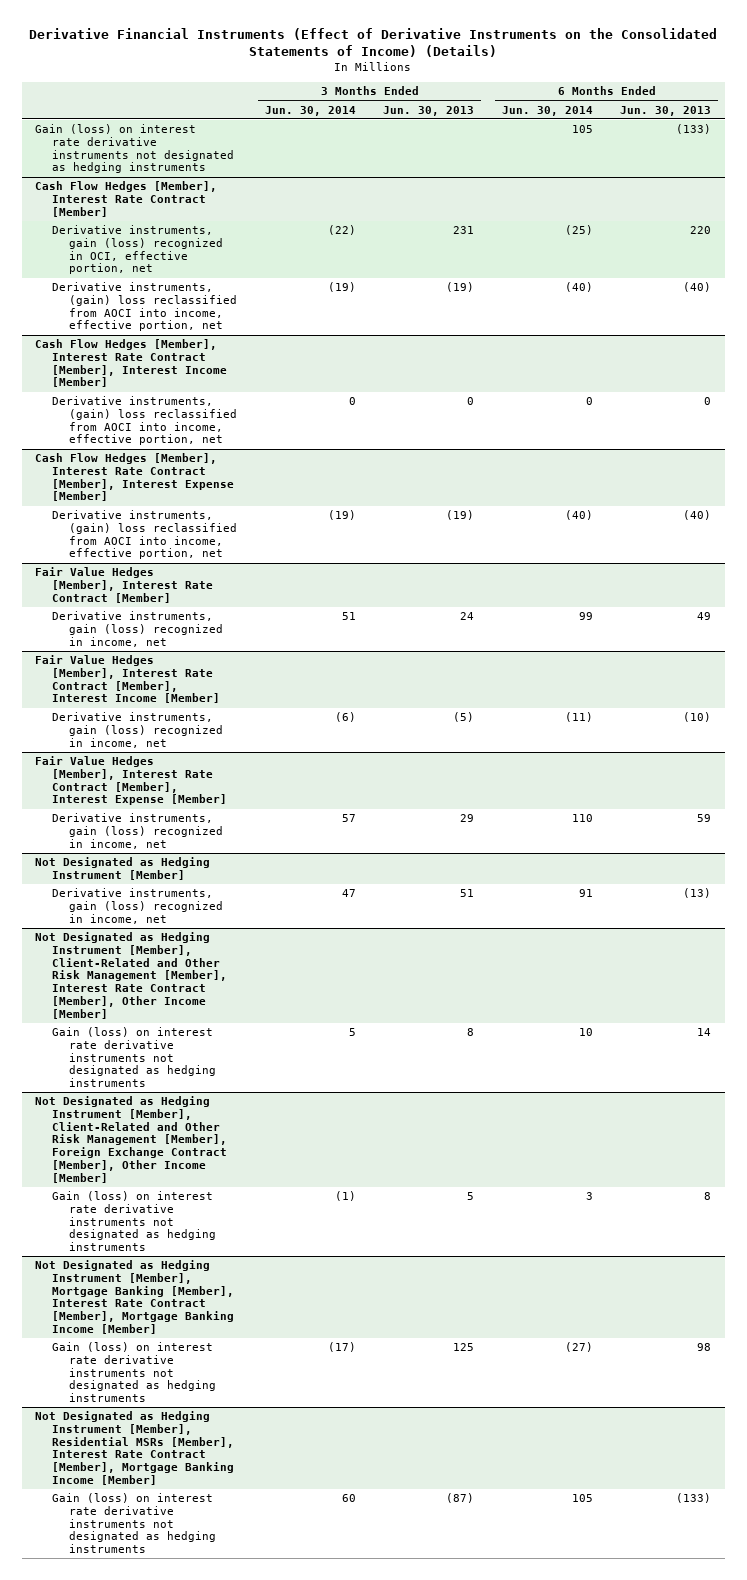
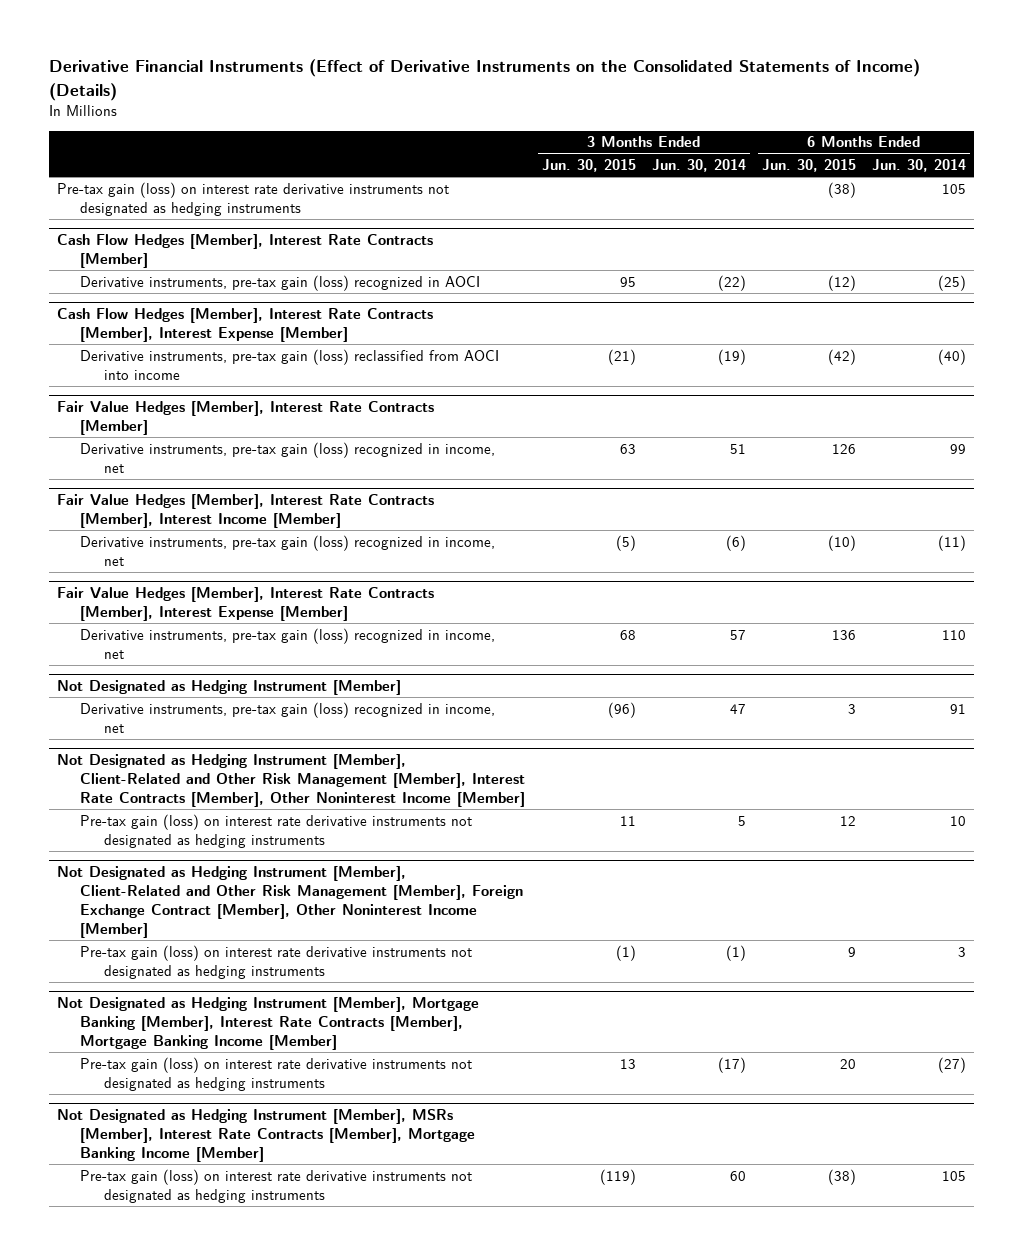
- | 3 Months Ended Jun. 30, 2014 | 3 Months Ended Jun. 30, 2013 | 6 Months Ended Jun. 30, 2014 | 6 Months Ended Jun. 30, 2013
+ | 3 Months Ended Jun. 30, 2015 | 3 Months Ended Jun. 30, 2014 | 6 Months Ended Jun. 30, 2015 | 6 Months Ended Jun. 30, 2014
- Gain (loss) on interest rate derivative instruments not designated as hedging instruments | | | 105 | (133)
- Cash Flow Hedges [Member], Interest Rate Contract [Member]
- Derivative instruments, gain (loss) recognized in OCI, effective portion, net | (22) | 231 | (25) | 220
- Derivative instruments, (gain) loss reclassified from AOCI into income, effective portion, net | (19) | (19) | (40) | (40)
- Cash Flow Hedges [Member], Interest Rate Contract [Member], Interest Income [Member]
- Derivative instruments, (gain) loss reclassified from AOCI into income, effective portion, net | 0 | 0 | 0 | 0
- Cash Flow Hedges [Member], Interest Rate Contract [Member], Interest Expense [Member]
- Derivative instruments, (gain) loss reclassified from AOCI into income, effective portion, net | (19) | (19) | (40) | (40)
- Fair Value Hedges [Member], Interest Rate Contract [Member]
- Derivative instruments, gain (loss) recognized in income, net | 51 | 24 | 99 | 49
- Fair Value Hedges [Member], Interest Rate Contract [Member], Interest Income [Member]
- Derivative instruments, gain (loss) recognized in income, net | (6) | (5) | (11) | (10)
- Fair Value Hedges [Member], Interest Rate Contract [Member], Interest Expense [Member]
- Derivative instruments, gain (loss) recognized in income, net | 57 | 29 | 110 | 59
+ Pre-tax gain (loss) on interest rate derivative instruments not designated as hedging instruments | | | (38) | 105
+ Cash Flow Hedges [Member], Interest Rate Contracts [Member]
+ Derivative instruments, pre-tax gain (loss) recognized in AOCI | 95 | (22) | (12) | (25)
+ Cash Flow Hedges [Member], Interest Rate Contracts [Member], Interest Expense [Member]
+ Derivative instruments, pre-tax gain (loss) reclassified from AOCI into income | (21) | (19) | (42) | (40)
+ Fair Value Hedges [Member], Interest Rate Contracts [Member]
+ Derivative instruments, pre-tax gain (loss) recognized in income, net | 63 | 51 | 126 | 99
+ Fair Value Hedges [Member], Interest Rate Contracts [Member], Interest Income [Member]
+ Derivative instruments, pre-tax gain (loss) recognized in income, net | (5) | (6) | (10) | (11)
+ Fair Value Hedges [Member], Interest Rate Contracts [Member], Interest Expense [Member]
+ Derivative instruments, pre-tax gain (loss) recognized in income, net | 68 | 57 | 136 | 110
@ Not Designated as Hedging Instrument [Member]
- Derivative instruments, gain (loss) recognized in income, net | 47 | 51 | 91 | (13)
- Not Designated as Hedging Instrument [Member], Client-Related and Other Risk Management [Member], Interest Rate Contract [Member], Other Income [Member]
- Gain (loss) on interest rate derivative instruments not designated as hedging instruments | 5 | 8 | 10 | 14
- Not Designated as Hedging Instrument [Member], Client-Related and Other Risk Management [Member], Foreign Exchange Contract [Member], Other Income [Member]
- Gain (loss) on interest rate derivative instruments not designated as hedging instruments | (1) | 5 | 3 | 8
- Not Designated as Hedging Instrument [Member], Mortgage Banking [Member], Interest Rate Contract [Member], Mortgage Banking Income [Member]
- Gain (loss) on interest rate derivative instruments not designated as hedging instruments | (17) | 125 | (27) | 98
- Not Designated as Hedging Instrument [Member], Residential MSRs [Member], Interest Rate Contract [Member], Mortgage Banking Income [Member]
- Gain (loss) on interest rate derivative instruments not designated as hedging instruments | 60 | (87) | 105 | (133)
@ Not Designated as Hedging Instrument [Member]
+ Derivative instruments, pre-tax gain (loss) recognized in income, net | (96) | 47 | 3 | 91
+ Not Designated as Hedging Instrument [Member], Client-Related and Other Risk Management [Member], Interest Rate Contracts [Member], Other Noninterest Income [Member]
+ Pre-tax gain (loss) on interest rate derivative instruments not designated as hedging instruments | 11 | 5 | 12 | 10
+ Not Designated as Hedging Instrument [Member], Client-Related and Other Risk Management [Member], Foreign Exchange Contract [Member], Other Noninterest Income [Member]
+ Pre-tax gain (loss) on interest rate derivative instruments not designated as hedging instruments | (1) | (1) | 9 | 3
+ Not Designated as Hedging Instrument [Member], Mortgage Banking [Member], Interest Rate Contracts [Member], Mortgage Banking Income [Member]
+ Pre-tax gain (loss) on interest rate derivative instruments not designated as hedging instruments | 13 | (17) | 20 | (27)
+ Not Designated as Hedging Instrument [Member], MSRs [Member], Interest Rate Contracts [Member], Mortgage Banking Income [Member]
+ Pre-tax gain (loss) on interest rate derivative instruments not designated as hedging instruments | (119) | 60 | (38) | 105

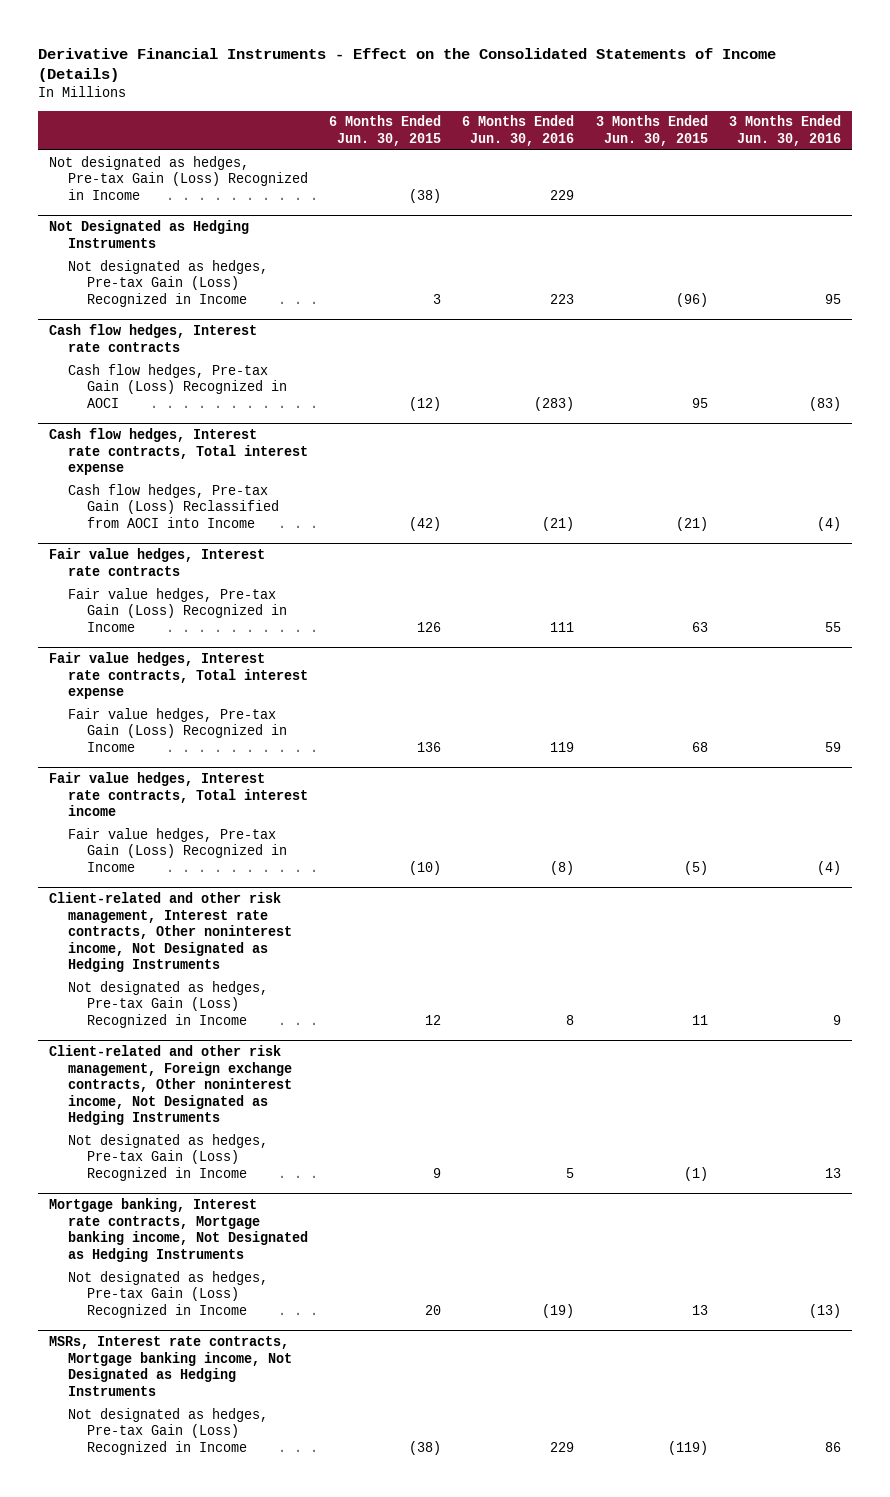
- Derivative Financial Instruments (Effect of Derivative Instruments on the Consolidated Statements of Income) (Details)
+ Derivative Financial Instruments - Effect on the Consolidated Statements of Income (Details)
- | 3 Months Ended Jun. 30, 2015 | 3 Months Ended Jun. 30, 2014 | 6 Months Ended Jun. 30, 2015 | 6 Months Ended Jun. 30, 2014
+ | 6 Months Ended Jun. 30, 2015 | 6 Months Ended Jun. 30, 2016 | 3 Months Ended Jun. 30, 2015 | 3 Months Ended Jun. 30, 2016
- Pre-tax gain (loss) on interest rate derivative instruments not designated as hedging instruments | | | (38) | 105
- Cash Flow Hedges [Member], Interest Rate Contracts [Member]
- Derivative instruments, pre-tax gain (loss) recognized in AOCI | 95 | (22) | (12) | (25)
- Cash Flow Hedges [Member], Interest Rate Contracts [Member], Interest Expense [Member]
- Derivative instruments, pre-tax gain (loss) reclassified from AOCI into income | (21) | (19) | (42) | (40)
- Fair Value Hedges [Member], Interest Rate Contracts [Member]
- Derivative instruments, pre-tax gain (loss) recognized in income, net | 63 | 51 | 126 | 99
- Fair Value Hedges [Member], Interest Rate Contracts [Member], Interest Income [Member]
- Derivative instruments, pre-tax gain (loss) recognized in income, net | (5) | (6) | (10) | (11)
- Fair Value Hedges [Member], Interest Rate Contracts [Member], Interest Expense [Member]
- Derivative instruments, pre-tax gain (loss) recognized in income, net | 68 | 57 | 136 | 110
- Not Designated as Hedging Instrument [Member]
- Derivative instruments, pre-tax gain (loss) recognized in income, net | (96) | 47 | 3 | 91
- Not Designated as Hedging Instrument [Member], Client-Related and Other Risk Management [Member], Interest Rate Contracts [Member], Other Noninterest Income [Member]
- Pre-tax gain (loss) on interest rate derivative instruments not designated as hedging instruments | 11 | 5 | 12 | 10
- Not Designated as Hedging Instrument [Member], Client-Related and Other Risk Management [Member], Foreign Exchange Contract [Member], Other Noninterest Income [Member]
- Pre-tax gain (loss) on interest rate derivative instruments not designated as hedging instruments | (1) | (1) | 9 | 3
- Not Designated as Hedging Instrument [Member], Mortgage Banking [Member], Interest Rate Contracts [Member], Mortgage Banking Income [Member]
- Pre-tax gain (loss) on interest rate derivative instruments not designated as hedging instruments | 13 | (17) | 20 | (27)
- Not Designated as Hedging Instrument [Member], MSRs [Member], Interest Rate Contracts [Member], Mortgage Banking Income [Member]
- Pre-tax gain (loss) on interest rate derivative instruments not designated as hedging instruments | (119) | 60 | (38) | 105
+ Not designated as hedges, Pre-tax Gain (Loss) Recognized in Income | (38) | 229 | |
+ Not Designated as Hedging Instruments
+ Not designated as hedges, Pre-tax Gain (Loss) Recognized in Income | 3 | 223 | (96) | 95
+ Cash flow hedges, Interest rate contracts
+ Cash flow hedges, Pre-tax Gain (Loss) Recognized in AOCI | (12) | (283) | 95 | (83)
+ Cash flow hedges, Interest rate contracts, Total interest expense
+ Cash flow hedges, Pre-tax Gain (Loss) Reclassified from AOCI into Income | (42) | (21) | (21) | (4)
+ Fair value hedges, Interest rate contracts
+ Fair value hedges, Pre-tax Gain (Loss) Recognized in Income | 126 | 111 | 63 | 55
+ Fair value hedges, Interest rate contracts, Total interest expense
+ Fair value hedges, Pre-tax Gain (Loss) Recognized in Income | 136 | 119 | 68 | 59
+ Fair value hedges, Interest rate contracts, Total interest income
+ Fair value hedges, Pre-tax Gain (Loss) Recognized in Income | (10) | (8) | (5) | (4)
+ Client-related and other risk management, Interest rate contracts, Other noninterest income, Not Designated as Hedging Instruments
+ Not designated as hedges, Pre-tax Gain (Loss) Recognized in Income | 12 | 8 | 11 | 9
+ Client-related and other risk management, Foreign exchange contracts, Other noninterest income, Not Designated as Hedging Instruments
+ Not designated as hedges, Pre-tax Gain (Loss) Recognized in Income | 9 | 5 | (1) | 13
+ Mortgage banking, Interest rate contracts, Mortgage banking income, Not Designated as Hedging Instruments
+ Not designated as hedges, Pre-tax Gain (Loss) Recognized in Income | 20 | (19) | 13 | (13)
+ MSRs, Interest rate contracts, Mortgage banking income, Not Designated as Hedging Instruments
+ Not designated as hedges, Pre-tax Gain (Loss) Recognized in Income | (38) | 229 | (119) | 86

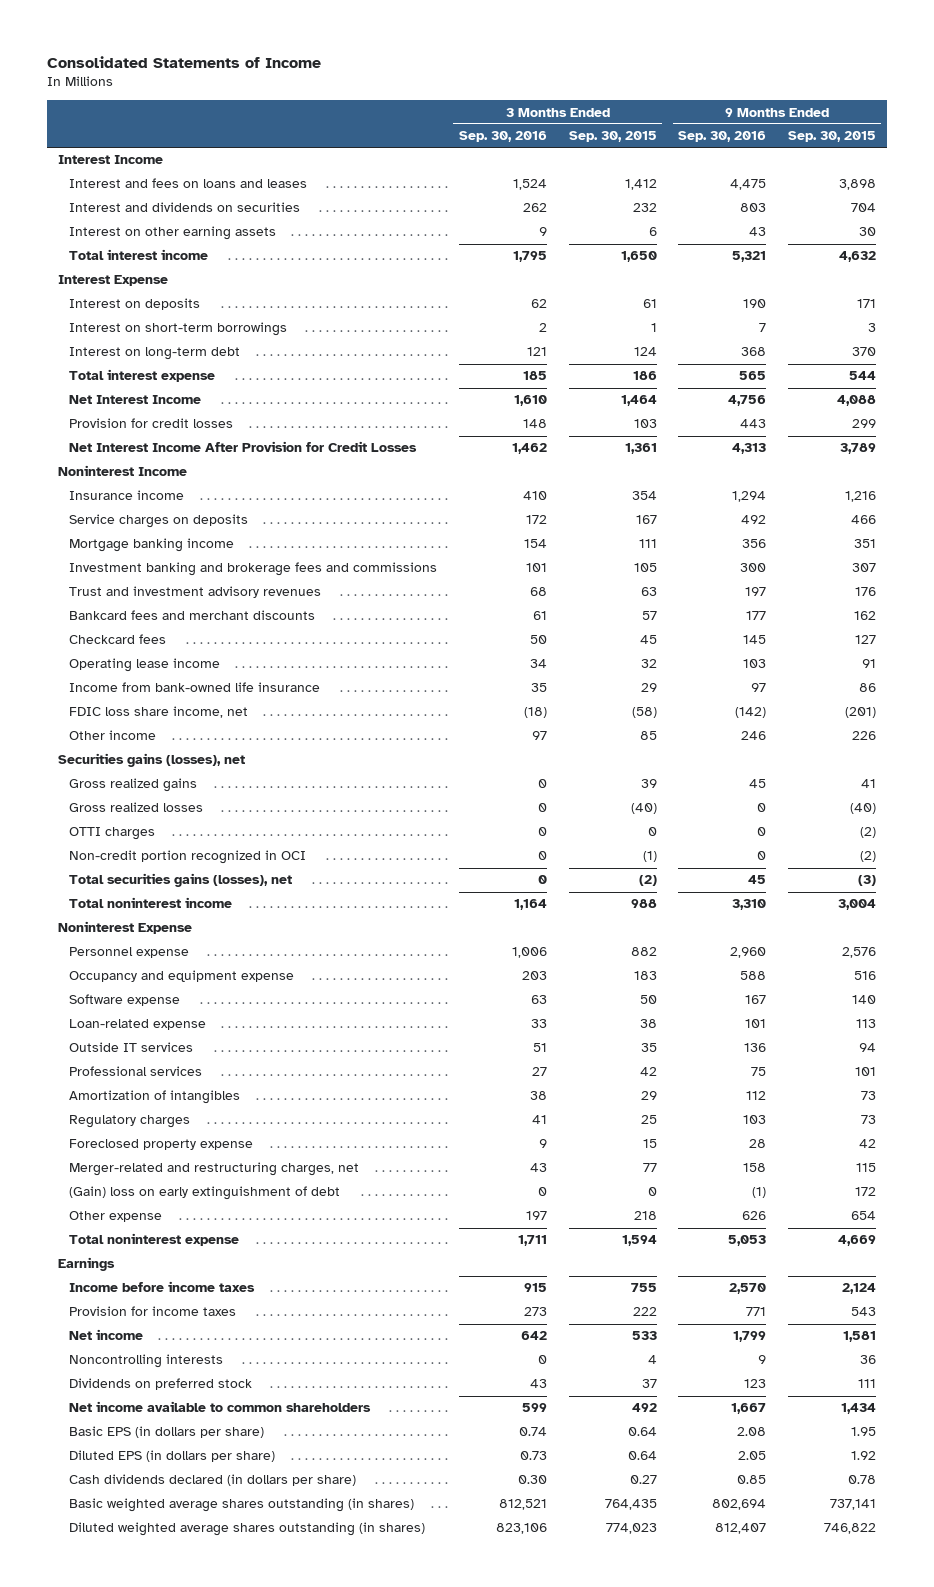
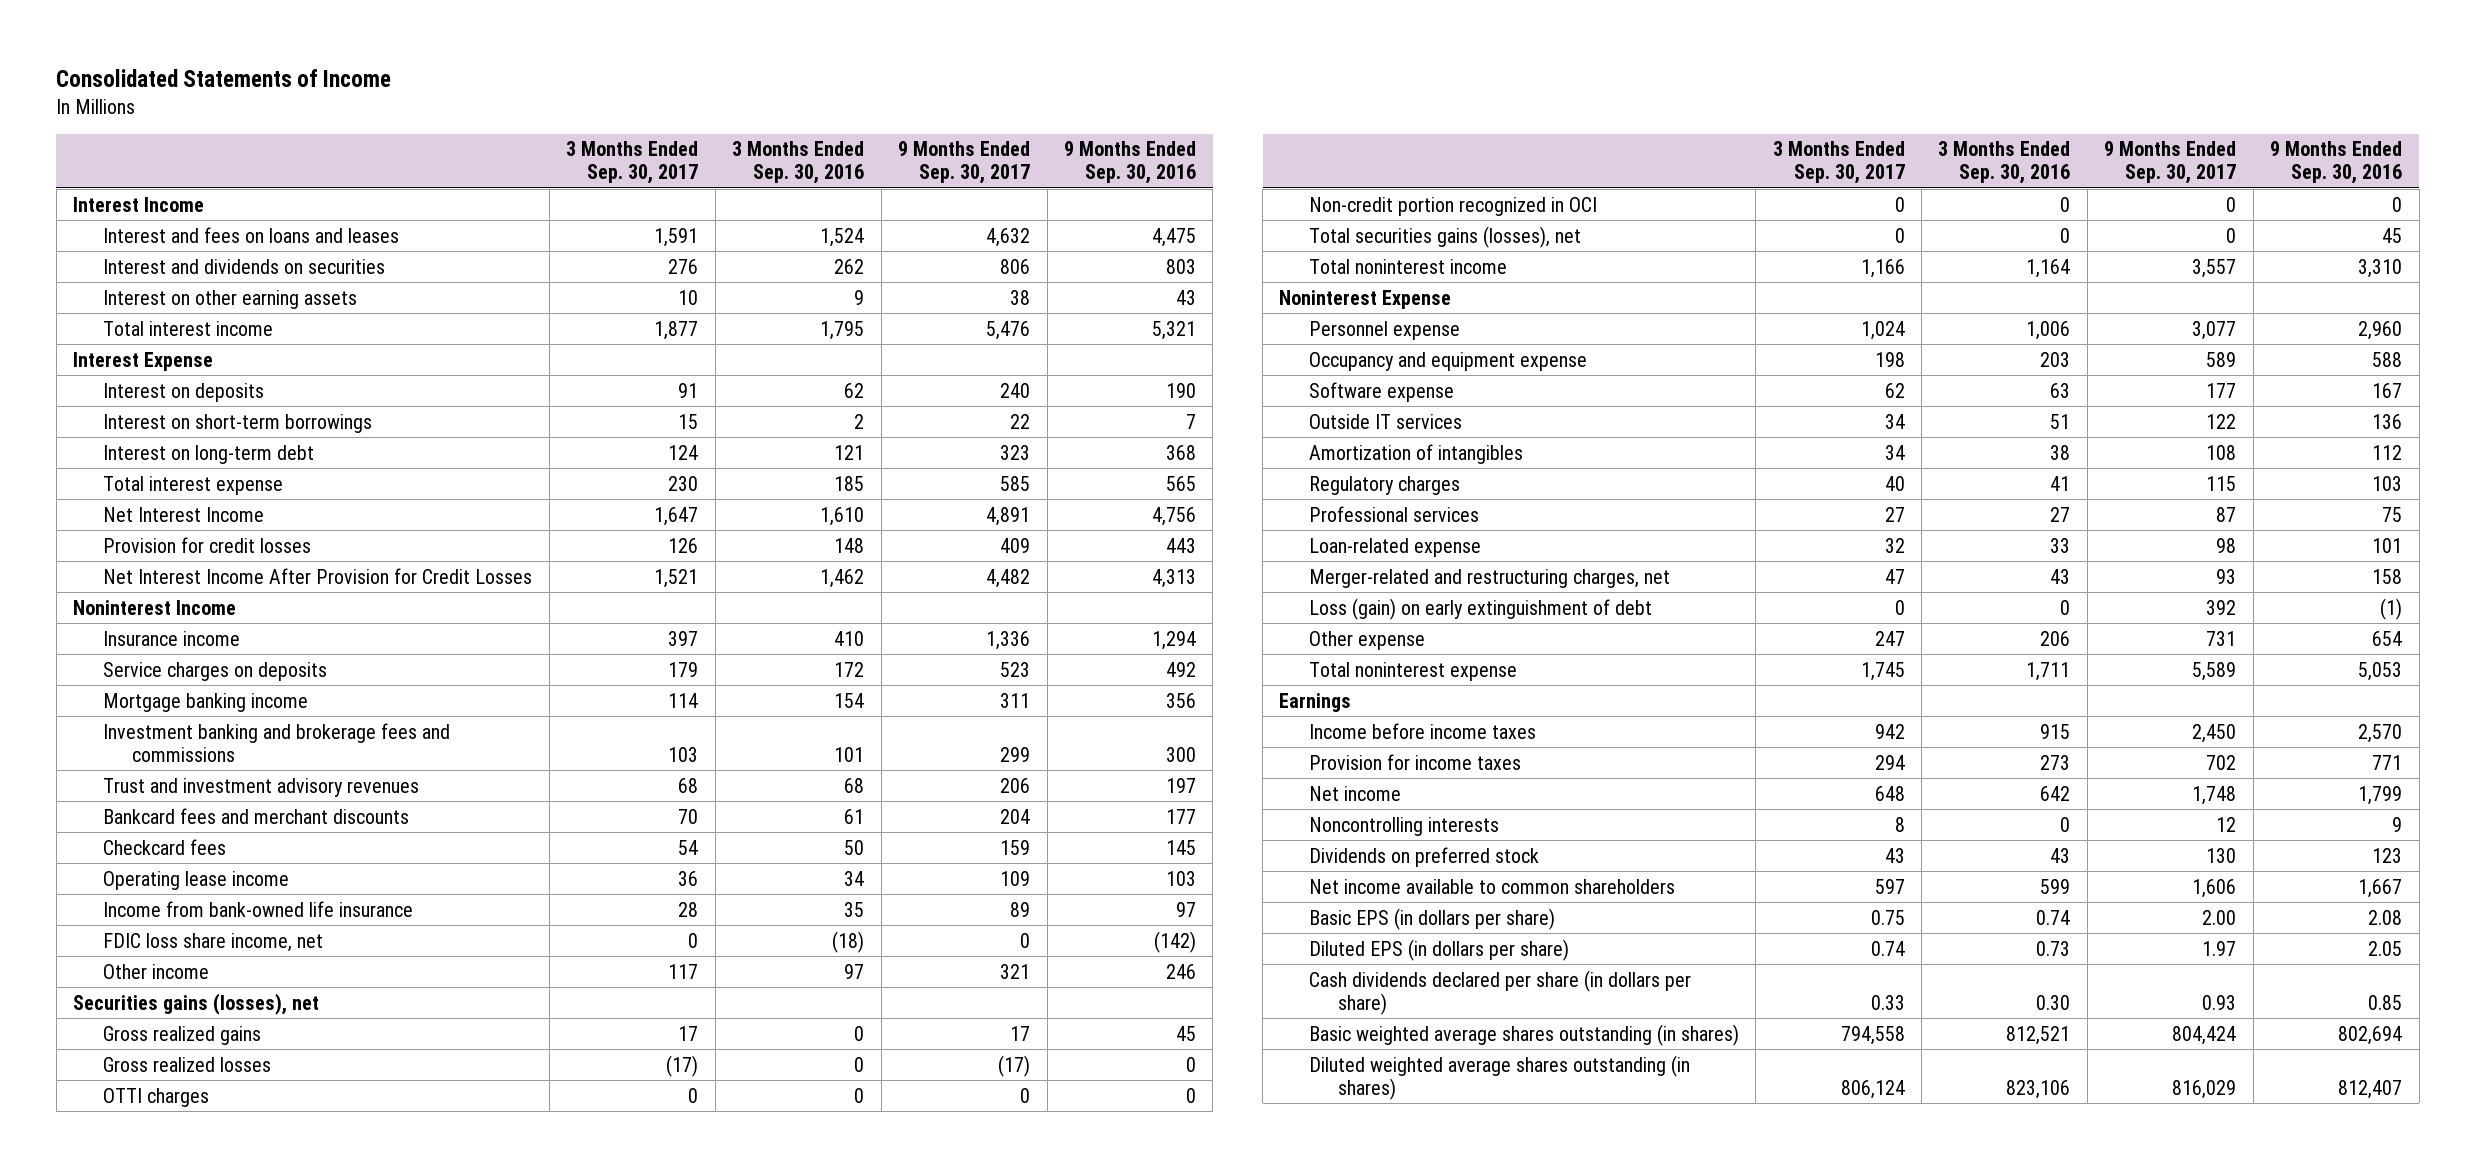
- | 3 Months Ended Sep. 30, 2016 | 3 Months Ended Sep. 30, 2015 | 9 Months Ended Sep. 30, 2016 | 9 Months Ended Sep. 30, 2015
+ | 3 Months Ended Sep. 30, 2017 | 3 Months Ended Sep. 30, 2016 | 9 Months Ended Sep. 30, 2017 | 9 Months Ended Sep. 30, 2016
- Foreclosed property expense | 9 | 15 | 28 | 42
moved down: Professional services | 27 | 27 | 87 | 75
moved down: Loan-related expense | 32 | 33 | 98 | 101
- (Gain) loss on early extinguishment of debt | 0 | 0 | (1) | 172
- Other expense | 197 | 218 | 626 | 654
+ Loss (gain) on early extinguishment of debt | 0 | 0 | 392 | (1)
+ Other expense | 247 | 206 | 731 | 654
- Cash dividends declared (in dollars per share) | 0.30 | 0.27 | 0.85 | 0.78
+ Cash dividends declared per share (in dollars per share) | 0.33 | 0.30 | 0.93 | 0.85

